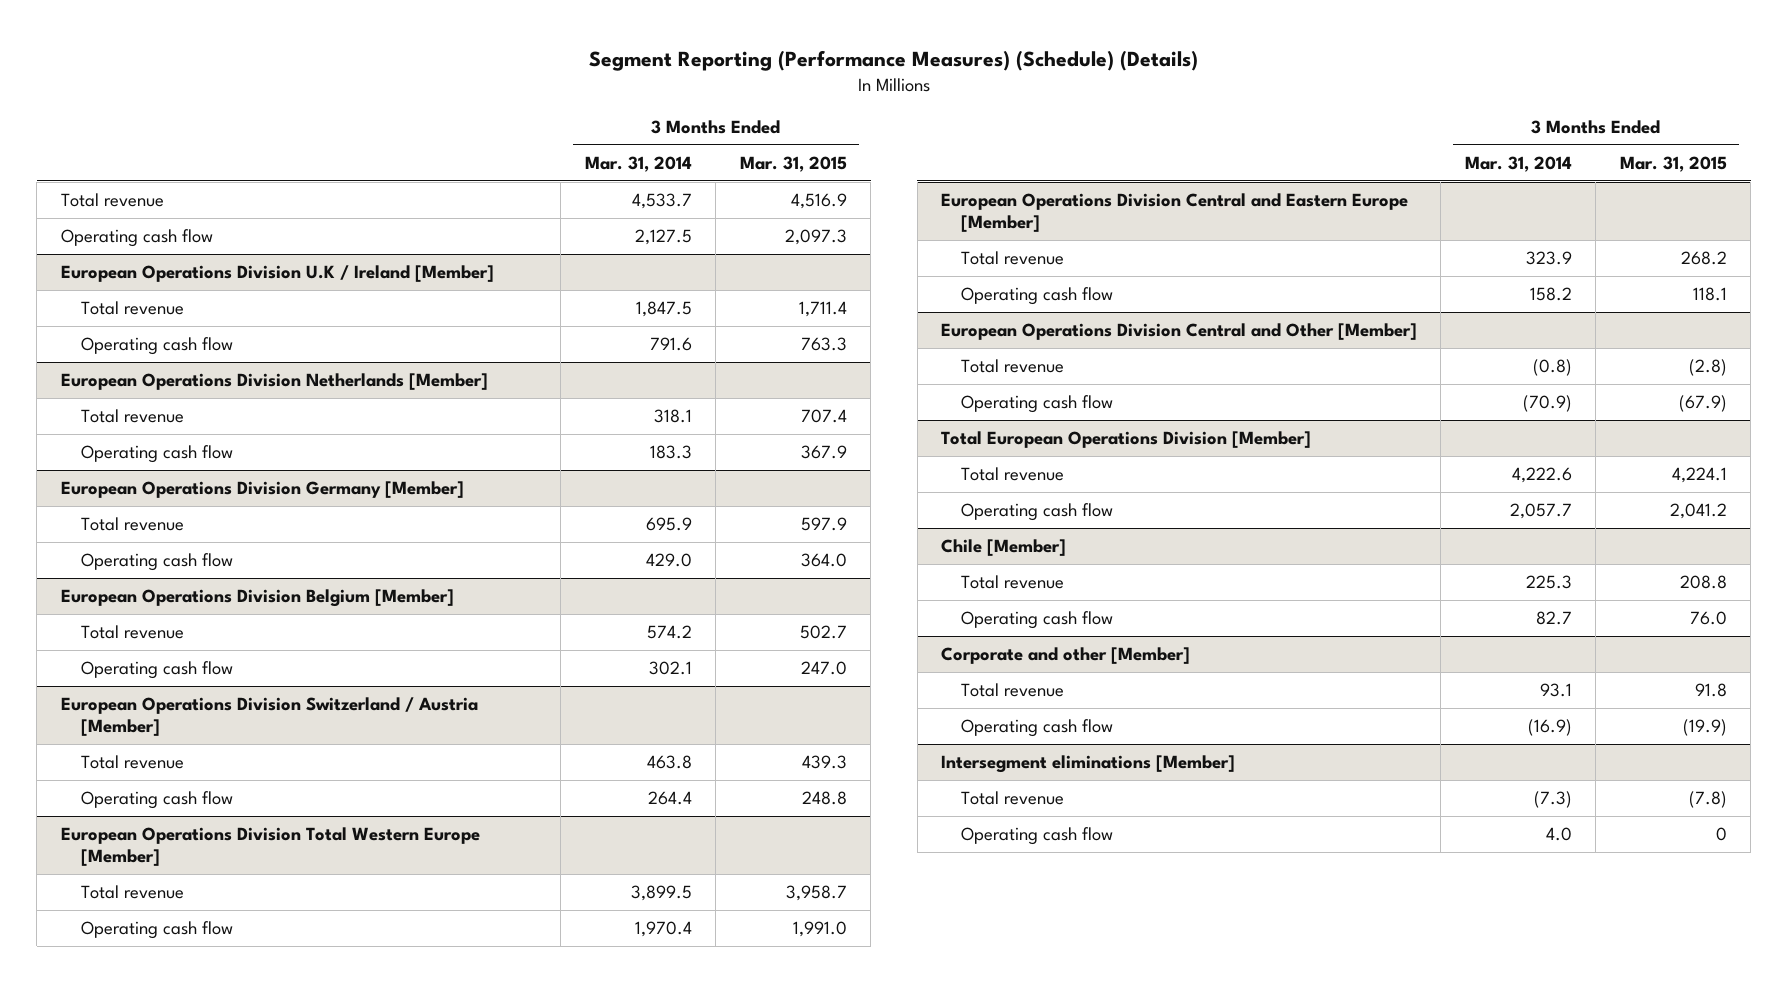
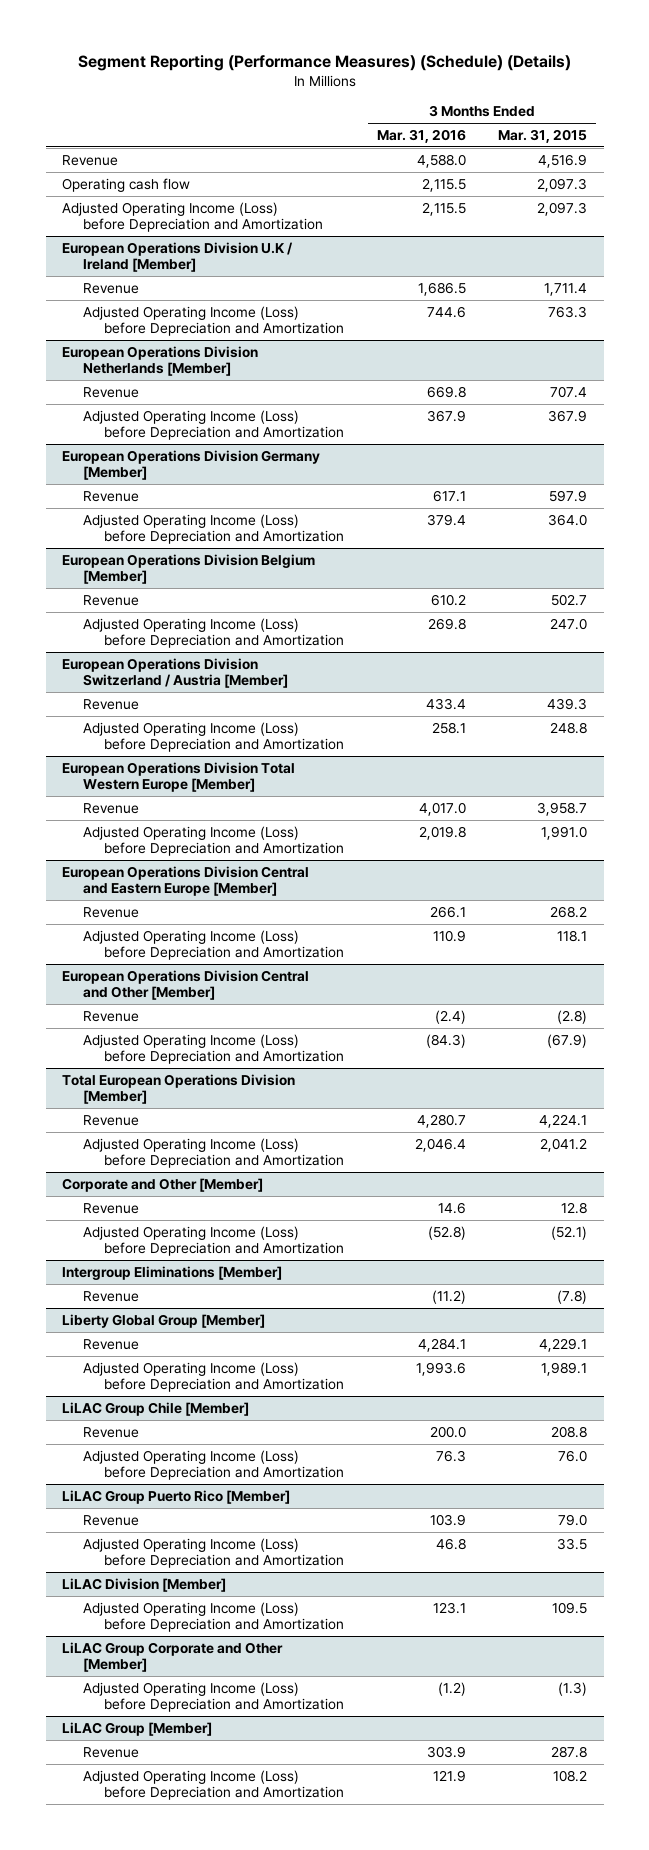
- | 3 Months Ended Mar. 31, 2014 | 3 Months Ended Mar. 31, 2015
+ | 3 Months Ended Mar. 31, 2016 | 3 Months Ended Mar. 31, 2015
- Total revenue | 4,533.7 | 4,516.9
+ Revenue | 4,588.0 | 4,516.9
+ Adjusted Operating Income (Loss) before Depreciation and Amortization | 2,115.5 | 2,097.3
@ European Operations Division U.K / Ireland [Member]
- Total revenue | 1,847.5 | 1,711.4
- Operating cash flow | 791.6 | 763.3
+ Revenue | 1,686.5 | 1,711.4
+ Adjusted Operating Income (Loss) before Depreciation and Amortization | 744.6 | 763.3
@ European Operations Division Netherlands [Member]
- Total revenue | 318.1 | 707.4
- Operating cash flow | 183.3 | 367.9
+ Revenue | 669.8 | 707.4
+ Adjusted Operating Income (Loss) before Depreciation and Amortization | 367.9 | 367.9
@ European Operations Division Germany [Member]
- Total revenue | 695.9 | 597.9
- Operating cash flow | 429.0 | 364.0
+ Revenue | 617.1 | 597.9
+ Adjusted Operating Income (Loss) before Depreciation and Amortization | 379.4 | 364.0
@ European Operations Division Belgium [Member]
- Total revenue | 574.2 | 502.7
- Operating cash flow | 302.1 | 247.0
+ Revenue | 610.2 | 502.7
+ Adjusted Operating Income (Loss) before Depreciation and Amortization | 269.8 | 247.0
@ European Operations Division Switzerland / Austria [Member]
- Total revenue | 463.8 | 439.3
- Operating cash flow | 264.4 | 248.8
+ Revenue | 433.4 | 439.3
+ Adjusted Operating Income (Loss) before Depreciation and Amortization | 258.1 | 248.8
@ European Operations Division Total Western Europe [Member]
- Total revenue | 3,899.5 | 3,958.7
- Operating cash flow | 1,970.4 | 1,991.0
+ Revenue | 4,017.0 | 3,958.7
+ Adjusted Operating Income (Loss) before Depreciation and Amortization | 2,019.8 | 1,991.0
@ European Operations Division Central and Eastern Europe [Member]
- Total revenue | 323.9 | 268.2
- Operating cash flow | 158.2 | 118.1
+ Revenue | 266.1 | 268.2
+ Adjusted Operating Income (Loss) before Depreciation and Amortization | 110.9 | 118.1
@ European Operations Division Central and Other [Member]
- Total revenue | (0.8) | (2.8)
- Operating cash flow | (70.9) | (67.9)
+ Revenue | (2.4) | (2.8)
+ Adjusted Operating Income (Loss) before Depreciation and Amortization | (84.3) | (67.9)
@ Total European Operations Division [Member]
- Total revenue | 4,222.6 | 4,224.1
- Operating cash flow | 2,057.7 | 2,041.2
- Chile [Member]
- Total revenue | 225.3 | 208.8
- Operating cash flow | 82.7 | 76.0
- Corporate and other [Member]
- Total revenue | 93.1 | 91.8
- Operating cash flow | (16.9) | (19.9)
- Intersegment eliminations [Member]
- Total revenue | (7.3) | (7.8)
- Operating cash flow | 4.0 | 0
@ Total European Operations Division [Member]
+ Revenue | 4,280.7 | 4,224.1
+ Adjusted Operating Income (Loss) before Depreciation and Amortization | 2,046.4 | 2,041.2
+ Corporate and Other [Member]
+ Revenue | 14.6 | 12.8
+ Adjusted Operating Income (Loss) before Depreciation and Amortization | (52.8) | (52.1)
+ Intergroup Eliminations [Member]
+ Revenue | (11.2) | (7.8)
+ Liberty Global Group [Member]
+ Revenue | 4,284.1 | 4,229.1
+ Adjusted Operating Income (Loss) before Depreciation and Amortization | 1,993.6 | 1,989.1
+ LiLAC Group Chile [Member]
+ Revenue | 200.0 | 208.8
+ Adjusted Operating Income (Loss) before Depreciation and Amortization | 76.3 | 76.0
+ LiLAC Group Puerto Rico [Member]
+ Revenue | 103.9 | 79.0
+ Adjusted Operating Income (Loss) before Depreciation and Amortization | 46.8 | 33.5
+ LiLAC Division [Member]
+ Adjusted Operating Income (Loss) before Depreciation and Amortization | 123.1 | 109.5
+ LiLAC Group Corporate and Other [Member]
+ Adjusted Operating Income (Loss) before Depreciation and Amortization | (1.2) | (1.3)
+ LiLAC Group [Member]
+ Revenue | 303.9 | 287.8
+ Adjusted Operating Income (Loss) before Depreciation and Amortization | 121.9 | 108.2

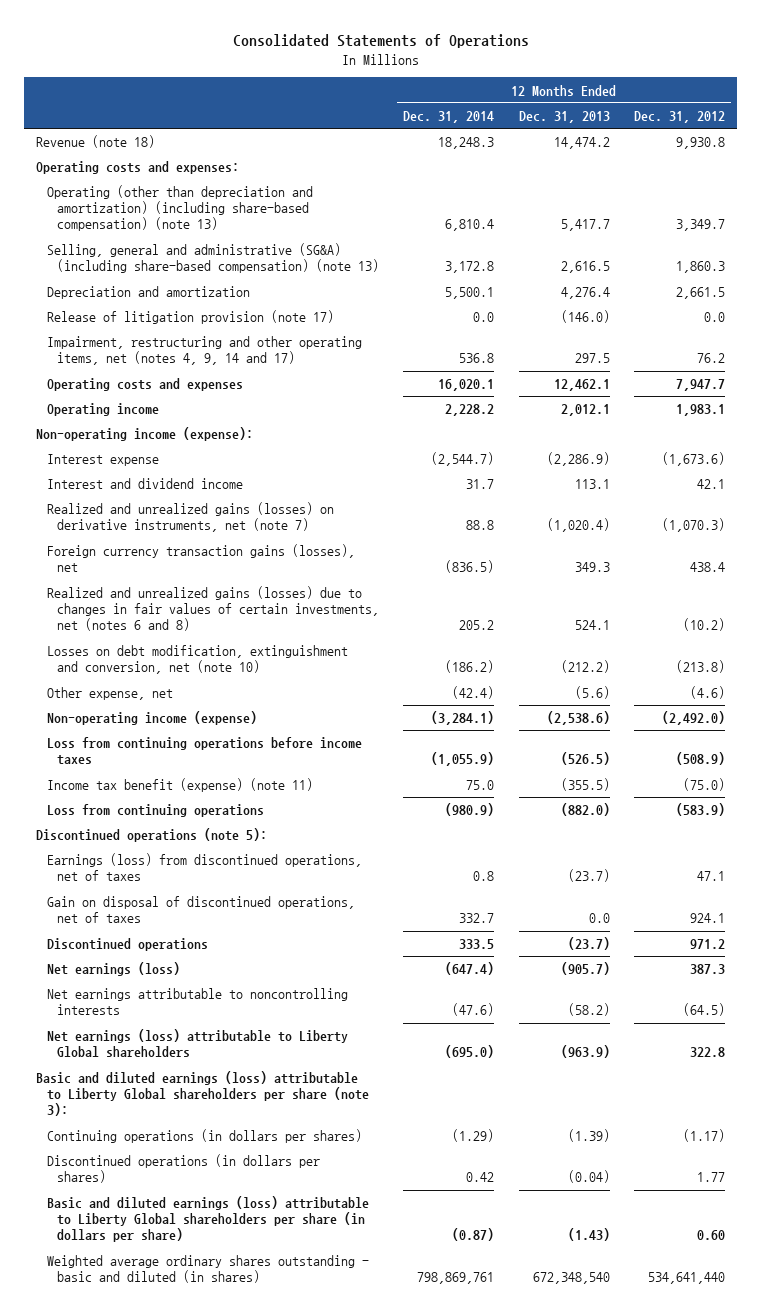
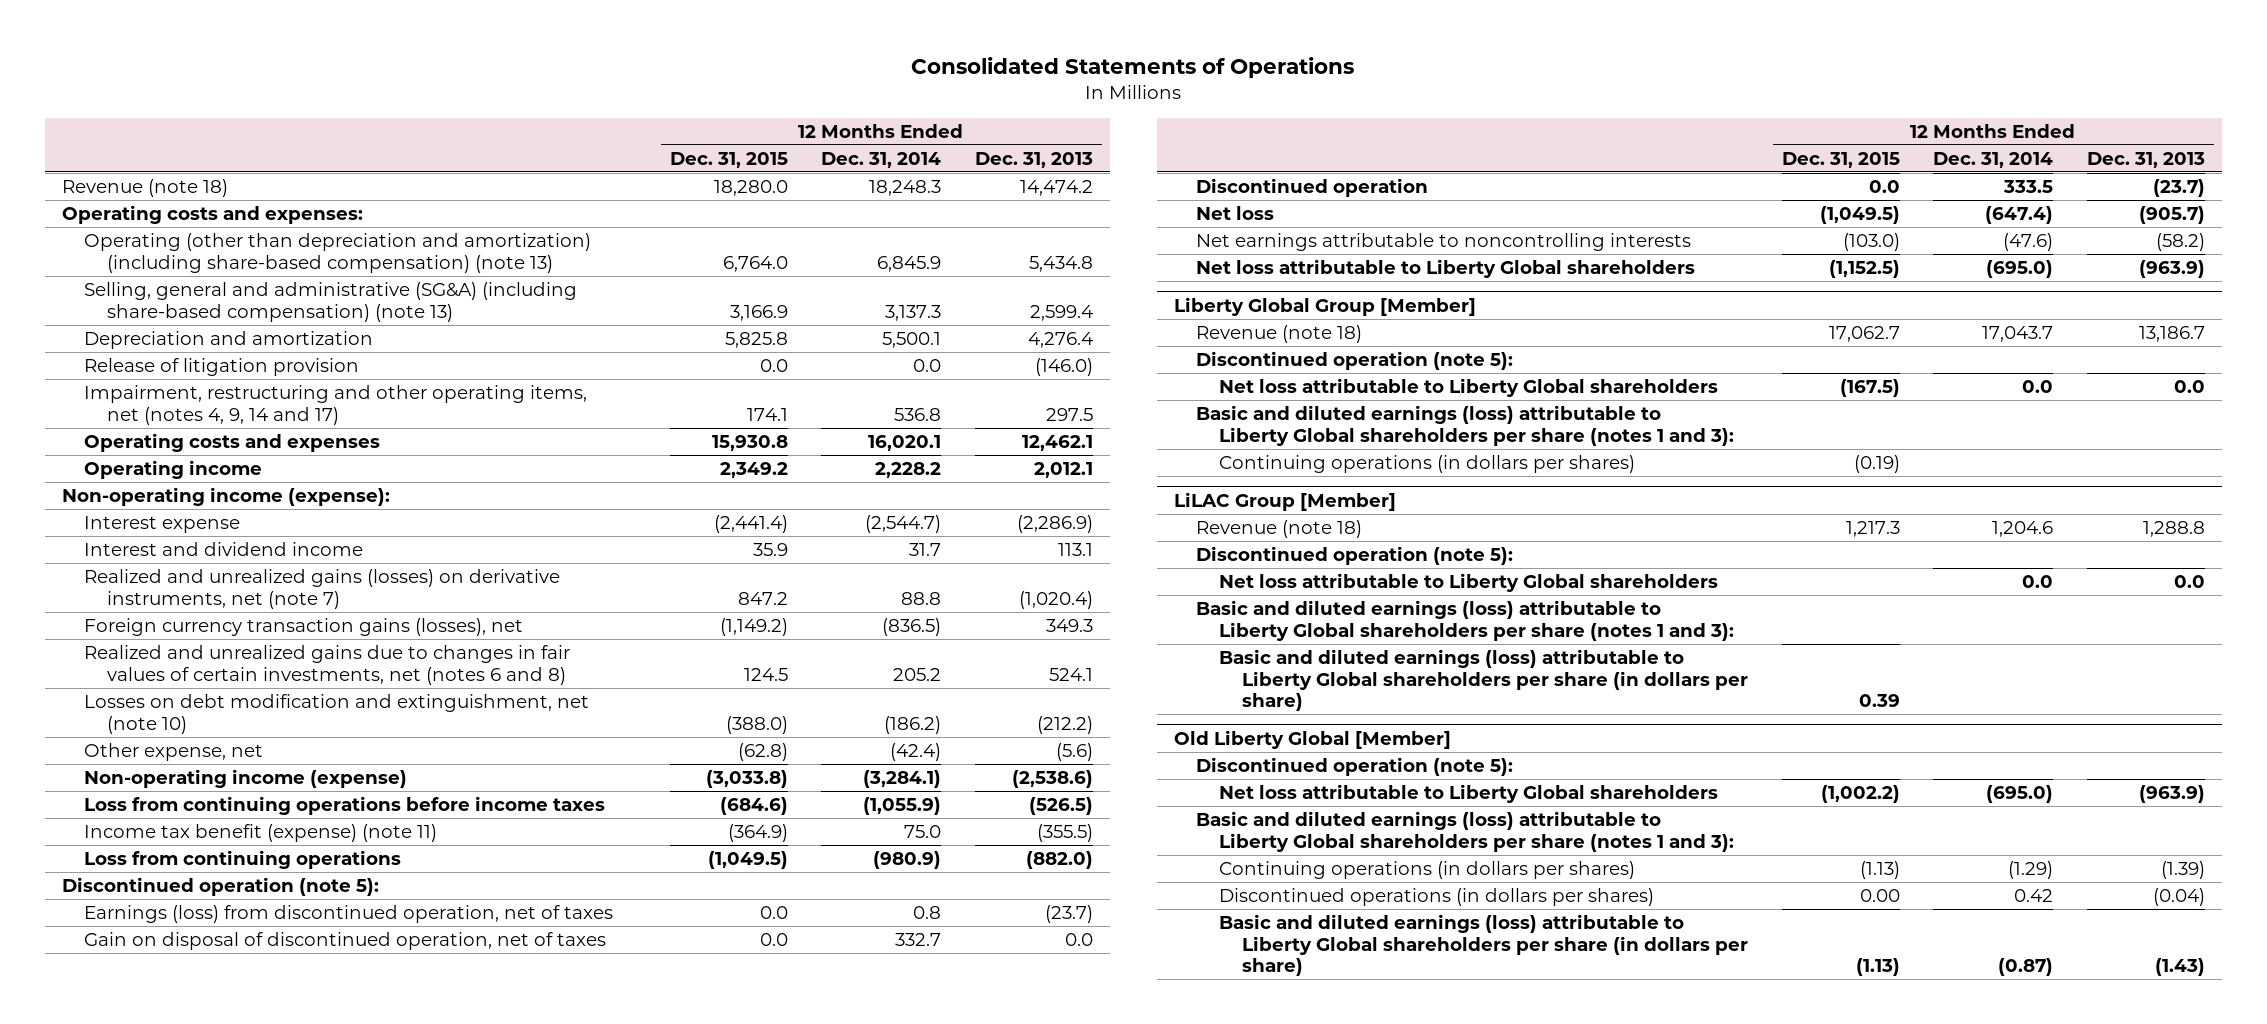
- | 12 Months Ended Dec. 31, 2014 | 12 Months Ended Dec. 31, 2013 | 12 Months Ended Dec. 31, 2012
+ | 12 Months Ended Dec. 31, 2015 | 12 Months Ended Dec. 31, 2014 | 12 Months Ended Dec. 31, 2013
- Operating (other than depreciation and amortization) (including share-based compensation) (note 13) | 6,810.4 | 5,417.7 | 3,349.7
- Selling, general and administrative (SG&A) (including share-based compensation) (note 13) | 3,172.8 | 2,616.5 | 1,860.3
+ Operating (other than depreciation and amortization) (including share-based compensation) (note 13) | 6,764.0 | 6,845.9 | 5,434.8
+ Selling, general and administrative (SG&A) (including share-based compensation) (note 13) | 3,166.9 | 3,137.3 | 2,599.4
- Release of litigation provision (note 17) | 0.0 | (146.0) | 0.0
+ Release of litigation provision | 0.0 | 0.0 | (146.0)
- Realized and unrealized gains (losses) due to changes in fair values of certain investments, net (notes 6 and 8) | 205.2 | 524.1 | (10.2)
- Losses on debt modification, extinguishment and conversion, net (note 10) | (186.2) | (212.2) | (213.8)
+ Realized and unrealized gains due to changes in fair values of certain investments, net (notes 6 and 8) | 124.5 | 205.2 | 524.1
+ Losses on debt modification and extinguishment, net (note 10) | (388.0) | (186.2) | (212.2)
- Discontinued operations (note 5):
- Earnings (loss) from discontinued operations, net of taxes | 0.8 | (23.7) | 47.1
- Gain on disposal of discontinued operations, net of taxes | 332.7 | 0.0 | 924.1
- Discontinued operations | 333.5 | (23.7) | 971.2
- Net earnings (loss) | (647.4) | (905.7) | 387.3
+ Discontinued operation (note 5):
+ Earnings (loss) from discontinued operation, net of taxes | 0.0 | 0.8 | (23.7)
+ Gain on disposal of discontinued operation, net of taxes | 0.0 | 332.7 | 0.0
+ Discontinued operation | 0.0 | 333.5 | (23.7)
+ Net loss | (1,049.5) | (647.4) | (905.7)
- Net earnings (loss) attributable to Liberty Global shareholders | (695.0) | (963.9) | 322.8
- Basic and diluted earnings (loss) attributable to Liberty Global shareholders per share (note 3):
+ Net loss attributable to Liberty Global shareholders | (1,152.5) | (695.0) | (963.9)
+ Liberty Global Group [Member]
+ Revenue (note 18) | 17,062.7 | 17,043.7 | 13,186.7
+ Discontinued operation (note 5):
+ Net loss attributable to Liberty Global shareholders | (167.5) | 0.0 | 0.0
+ Basic and diluted earnings (loss) attributable to Liberty Global shareholders per share (notes 1 and 3):
+ Continuing operations (in dollars per shares) | (0.19) | |
+ LiLAC Group [Member]
+ Revenue (note 18) | 1,217.3 | 1,204.6 | 1,288.8
+ Discontinued operation (note 5):
+ Net loss attributable to Liberty Global shareholders | | 0.0 | 0.0
+ Basic and diluted earnings (loss) attributable to Liberty Global shareholders per share (notes 1 and 3):
+ Basic and diluted earnings (loss) attributable to Liberty Global shareholders per share (in dollars per share) | 0.39 | |
+ Old Liberty Global [Member]
+ Discontinued operation (note 5):
+ Net loss attributable to Liberty Global shareholders | (1,002.2) | (695.0) | (963.9)
+ Basic and diluted earnings (loss) attributable to Liberty Global shareholders per share (notes 1 and 3):
- Weighted average ordinary shares outstanding - basic and diluted (in shares) | 798,869,761 | 672,348,540 | 534,641,440

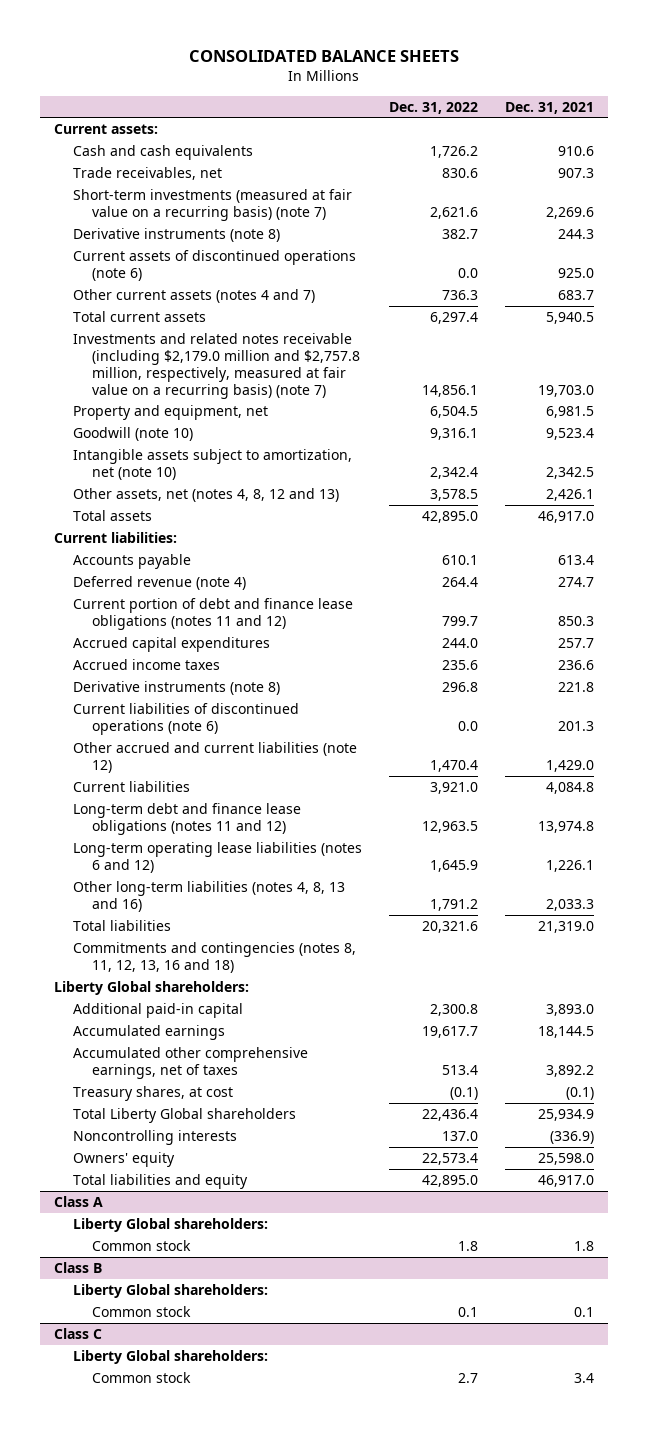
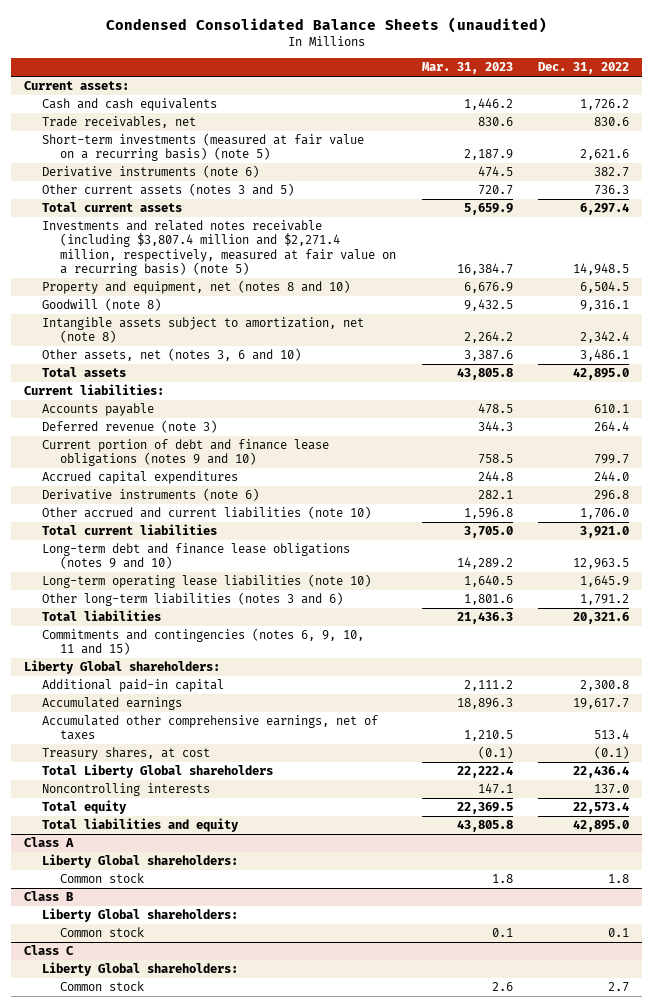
- CONSOLIDATED BALANCE SHEETS
+ Condensed Consolidated Balance Sheets (unaudited)
- | Dec. 31, 2022 | Dec. 31, 2021
+ | Mar. 31, 2023 | Dec. 31, 2022
- Short-term investments (measured at fair value on a recurring basis) (note 7) | 2,621.6 | 2,269.6
- Derivative instruments (note 8) | 382.7 | 244.3
- Current assets of discontinued operations (note 6) | 0.0 | 925.0
- Other current assets (notes 4 and 7) | 736.3 | 683.7
+ Short-term investments (measured at fair value on a recurring basis) (note 5) | 2,187.9 | 2,621.6
+ Derivative instruments (note 6) | 474.5 | 382.7
+ Other current assets (notes 3 and 5) | 720.7 | 736.3
- Investments and related notes receivable (including $2,179.0 million and $2,757.8 million, respectively, measured at fair value on a recurring basis) (note 7) | 14,856.1 | 19,703.0
- Property and equipment, net | 6,504.5 | 6,981.5
- Goodwill (note 10) | 9,316.1 | 9,523.4
- Intangible assets subject to amortization, net (note 10) | 2,342.4 | 2,342.5
- Other assets, net (notes 4, 8, 12 and 13) | 3,578.5 | 2,426.1
+ Investments and related notes receivable (including $3,807.4 million and $2,271.4 million, respectively, measured at fair value on a recurring basis) (note 5) | 16,384.7 | 14,948.5
+ Property and equipment, net (notes 8 and 10) | 6,676.9 | 6,504.5
+ Goodwill (note 8) | 9,432.5 | 9,316.1
+ Intangible assets subject to amortization, net (note 8) | 2,264.2 | 2,342.4
+ Other assets, net (notes 3, 6 and 10) | 3,387.6 | 3,486.1
- Deferred revenue (note 4) | 264.4 | 274.7
- Current portion of debt and finance lease obligations (notes 11 and 12) | 799.7 | 850.3
+ Deferred revenue (note 3) | 344.3 | 264.4
+ Current portion of debt and finance lease obligations (notes 9 and 10) | 758.5 | 799.7
- Accrued income taxes | 235.6 | 236.6
- Derivative instruments (note 8) | 296.8 | 221.8
- Current liabilities of discontinued operations (note 6) | 0.0 | 201.3
- Other accrued and current liabilities (note 12) | 1,470.4 | 1,429.0
- Current liabilities | 3,921.0 | 4,084.8
- Long-term debt and finance lease obligations (notes 11 and 12) | 12,963.5 | 13,974.8
- Long-term operating lease liabilities (notes 6 and 12) | 1,645.9 | 1,226.1
- Other long-term liabilities (notes 4, 8, 13 and 16) | 1,791.2 | 2,033.3
+ Derivative instruments (note 6) | 282.1 | 296.8
+ Other accrued and current liabilities (note 10) | 1,596.8 | 1,706.0
+ Total current liabilities | 3,705.0 | 3,921.0
+ Long-term debt and finance lease obligations (notes 9 and 10) | 14,289.2 | 12,963.5
+ Long-term operating lease liabilities (note 10) | 1,640.5 | 1,645.9
+ Other long-term liabilities (notes 3 and 6) | 1,801.6 | 1,791.2
- Commitments and contingencies (notes 8, 11, 12, 13, 16 and 18)
+ Commitments and contingencies (notes 6, 9, 10, 11 and 15)
- Owners' equity | 22,573.4 | 25,598.0
+ Total equity | 22,369.5 | 22,573.4

